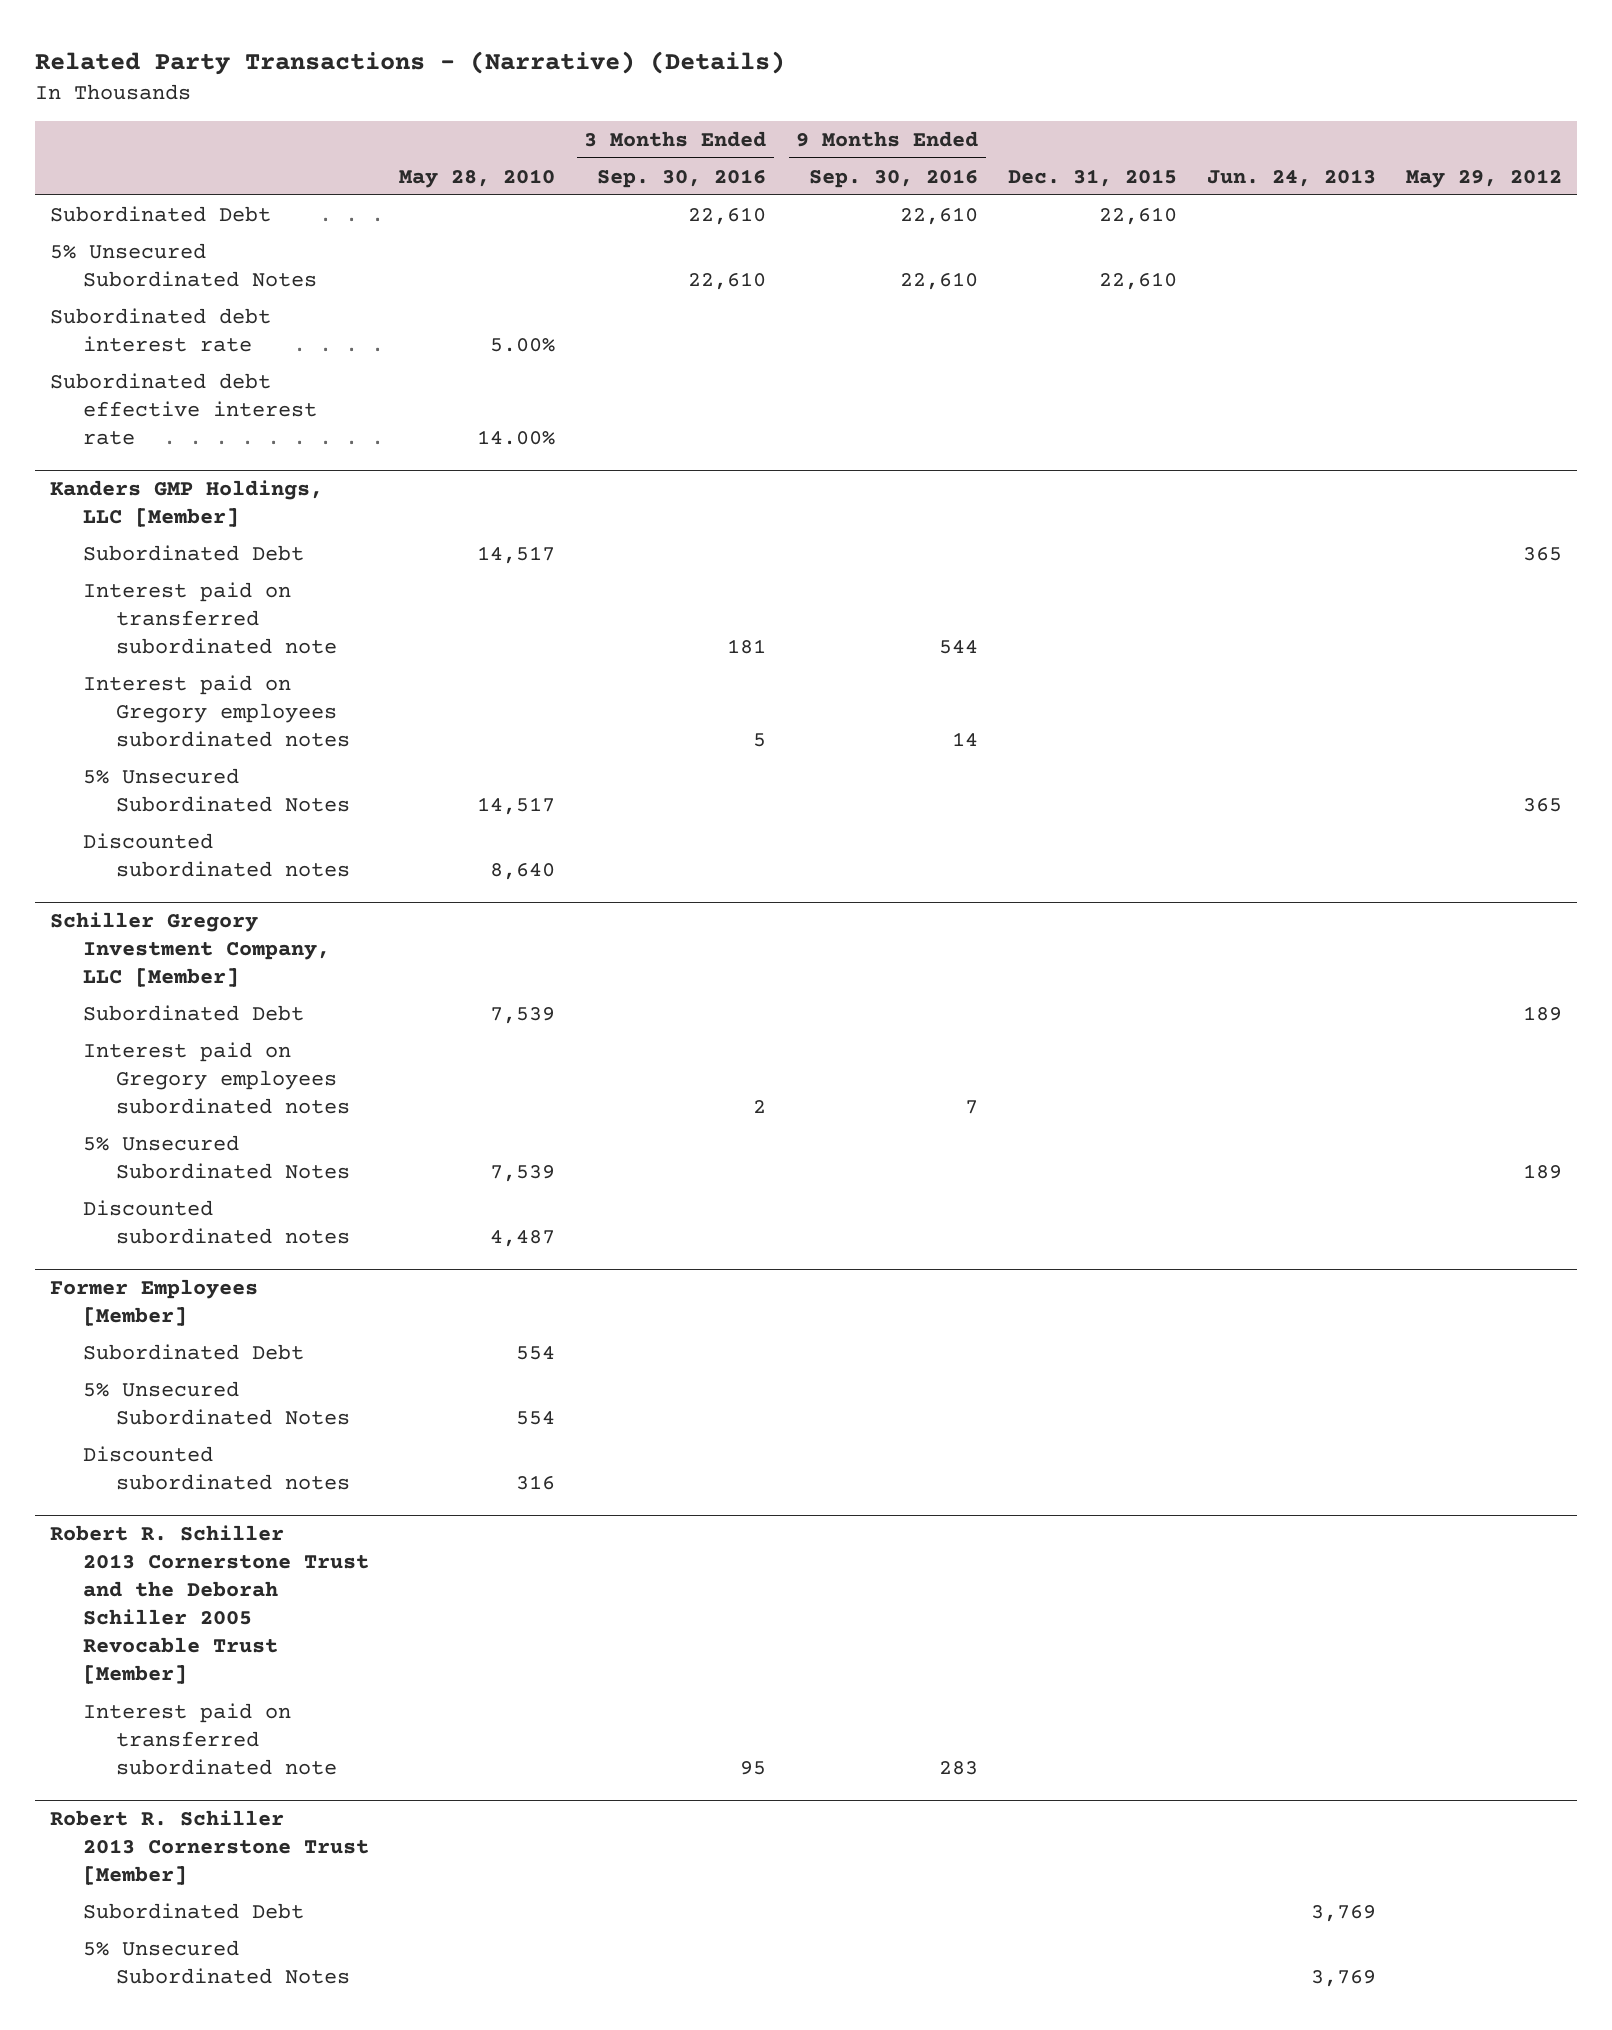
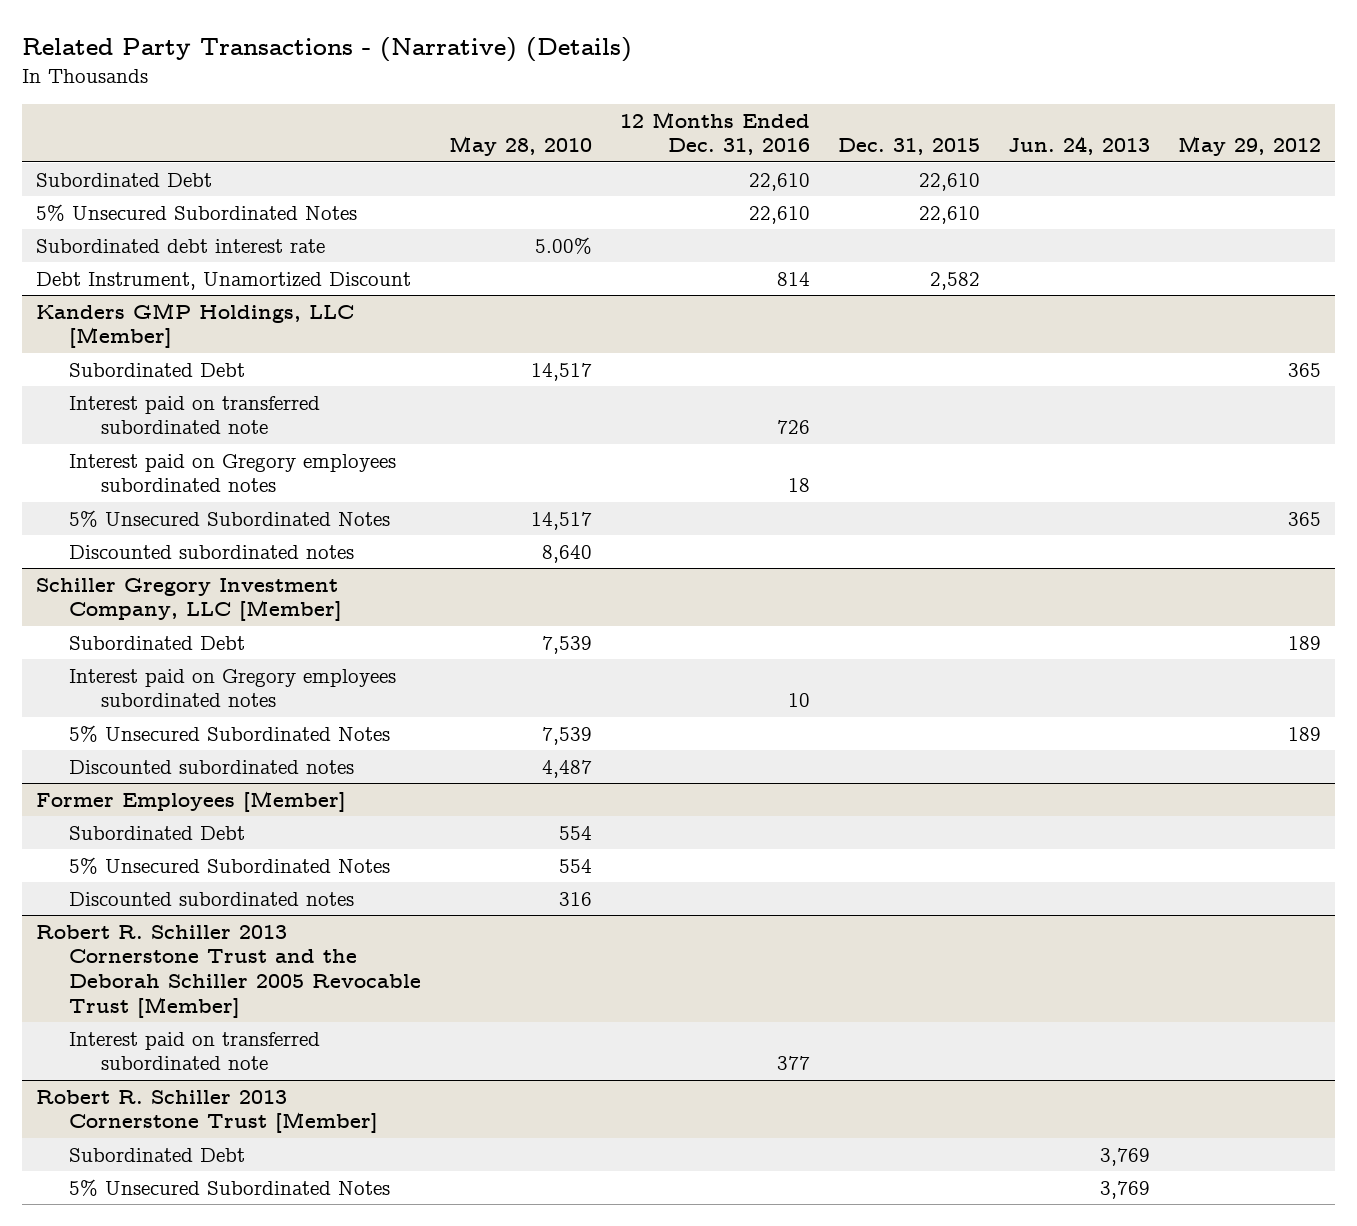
- | May 28, 2010 | 3 Months Ended Sep. 30, 2016 | 9 Months Ended Sep. 30, 2016 | Dec. 31, 2015 | Jun. 24, 2013 | May 29, 2012
+ | May 28, 2010 | 12 Months Ended Dec. 31, 2016 | Dec. 31, 2015 | Jun. 24, 2013 | May 29, 2012
- Subordinated debt effective interest rate | 14.00% | | | | |
+ Debt Instrument, Unamortized Discount | | 814 | 2,582 | |

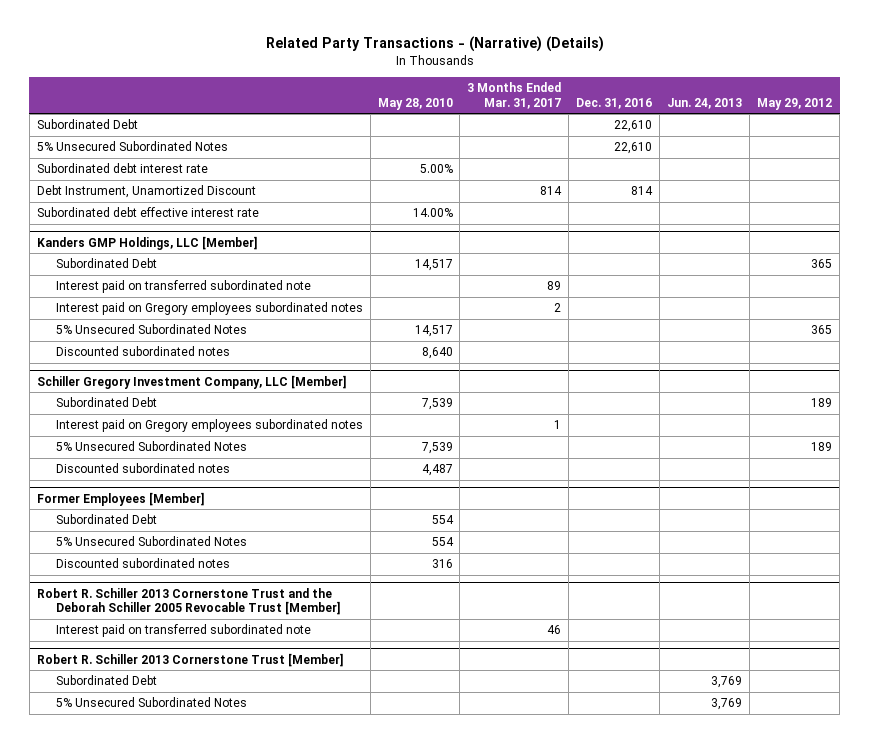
- | May 28, 2010 | 12 Months Ended Dec. 31, 2016 | Dec. 31, 2015 | Jun. 24, 2013 | May 29, 2012
+ | May 28, 2010 | 3 Months Ended Mar. 31, 2017 | Dec. 31, 2016 | Jun. 24, 2013 | May 29, 2012
+ Subordinated debt effective interest rate | 14.00% | | | |

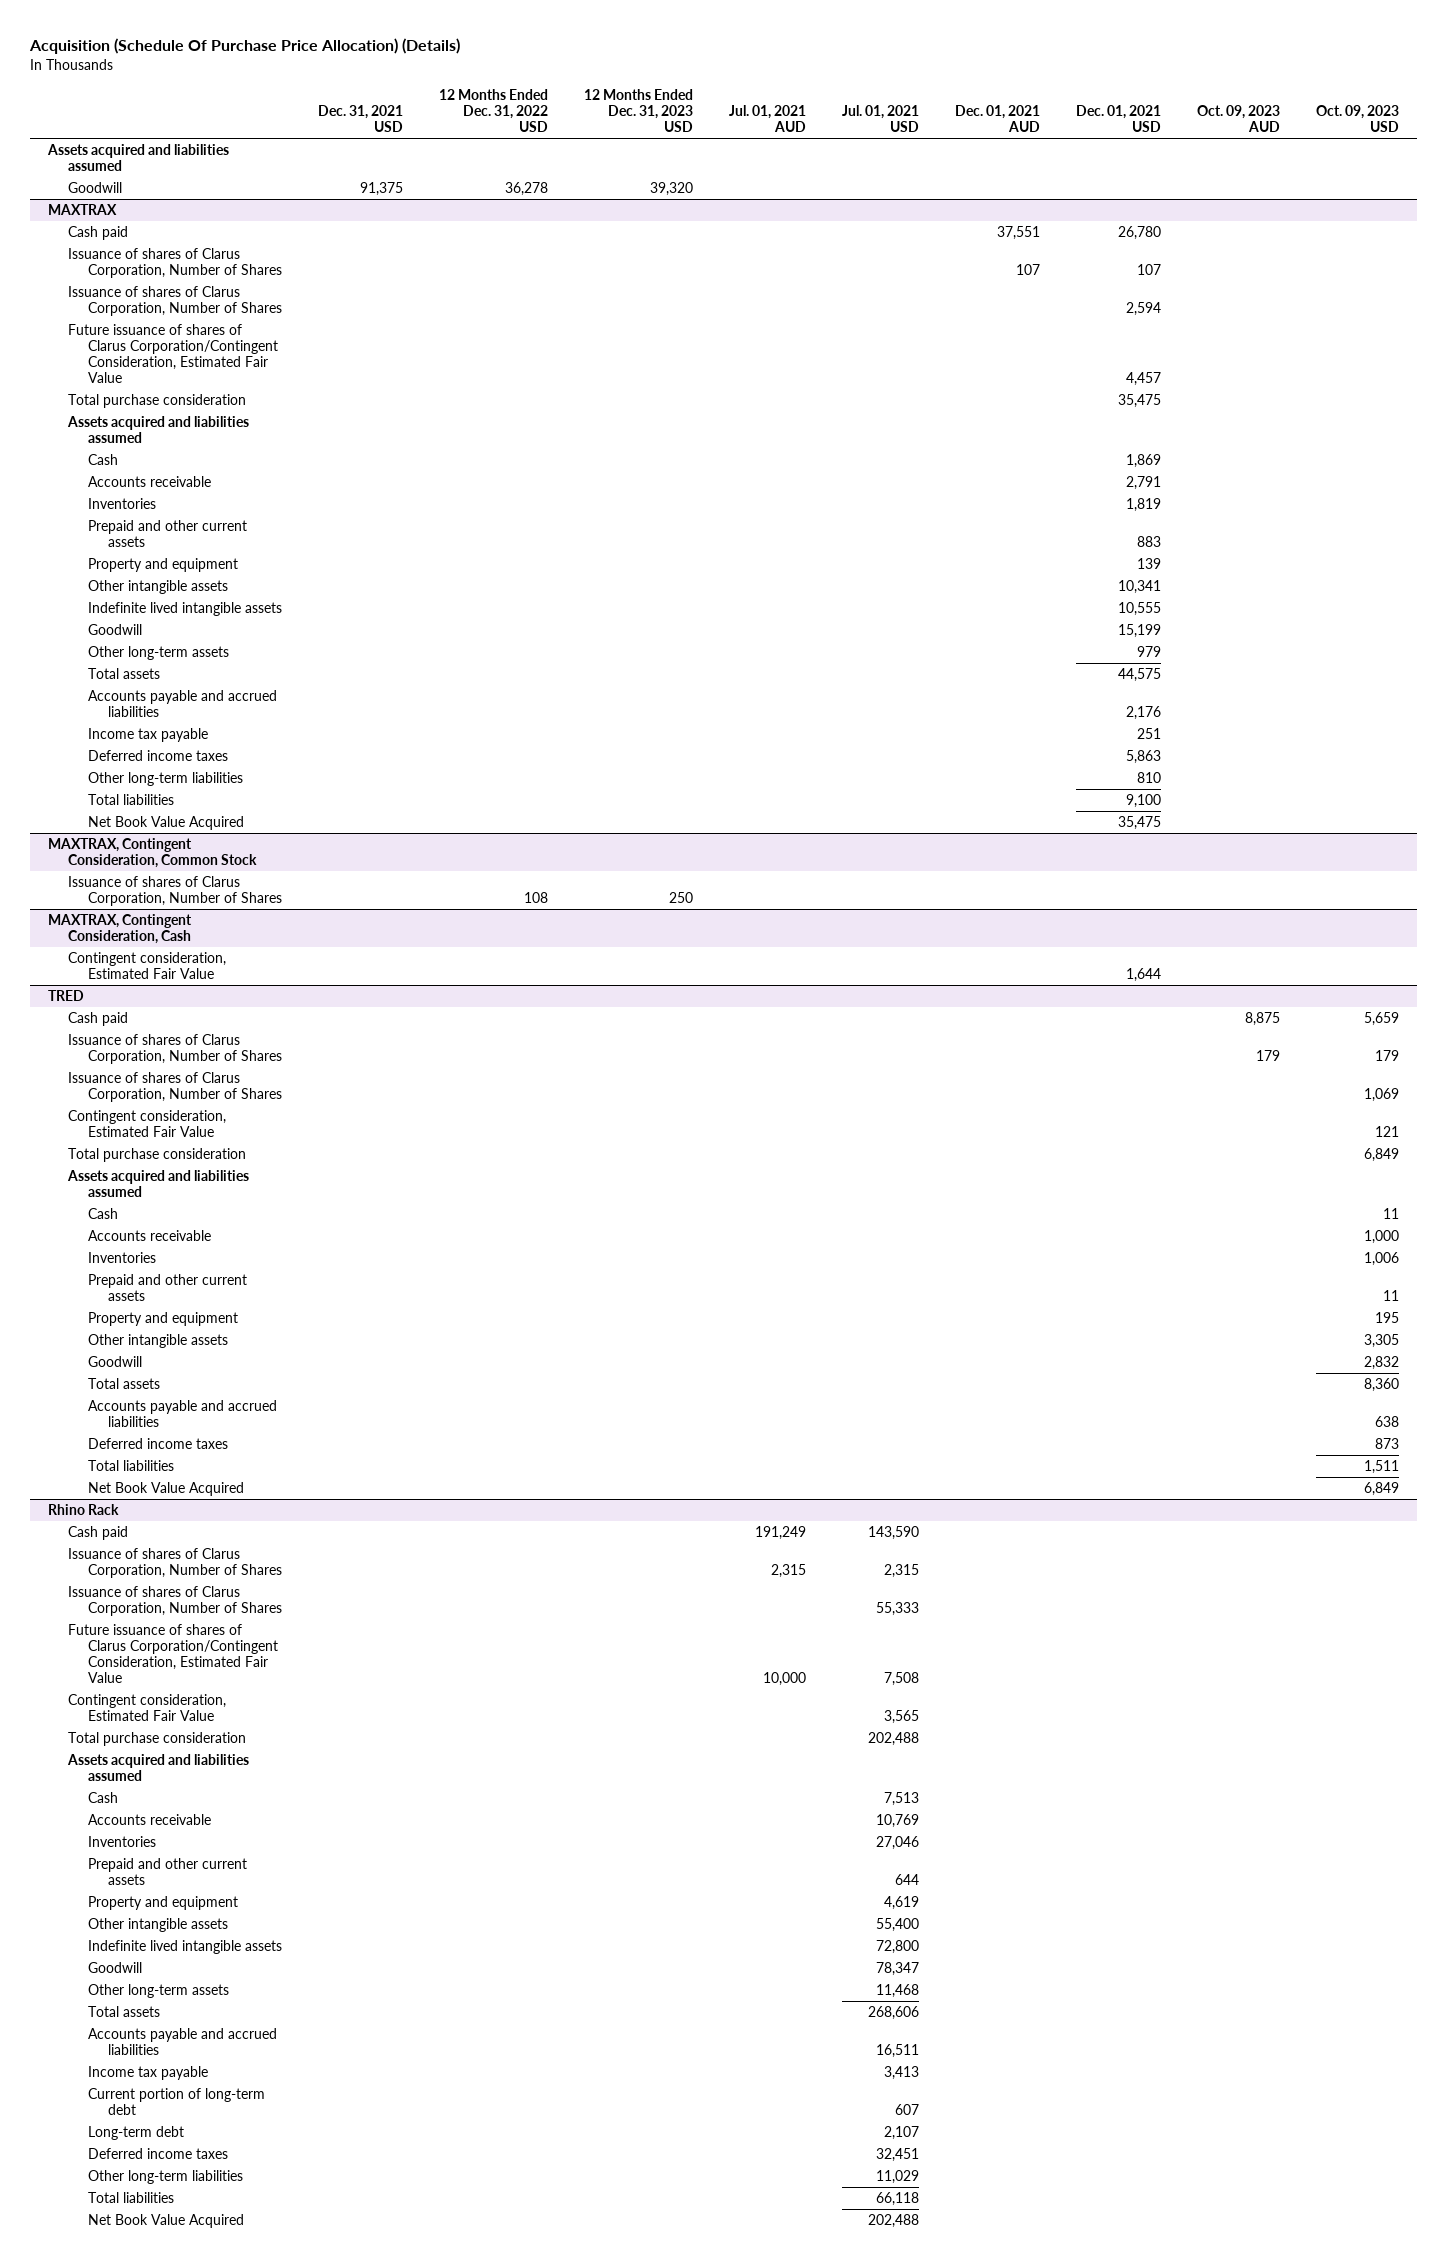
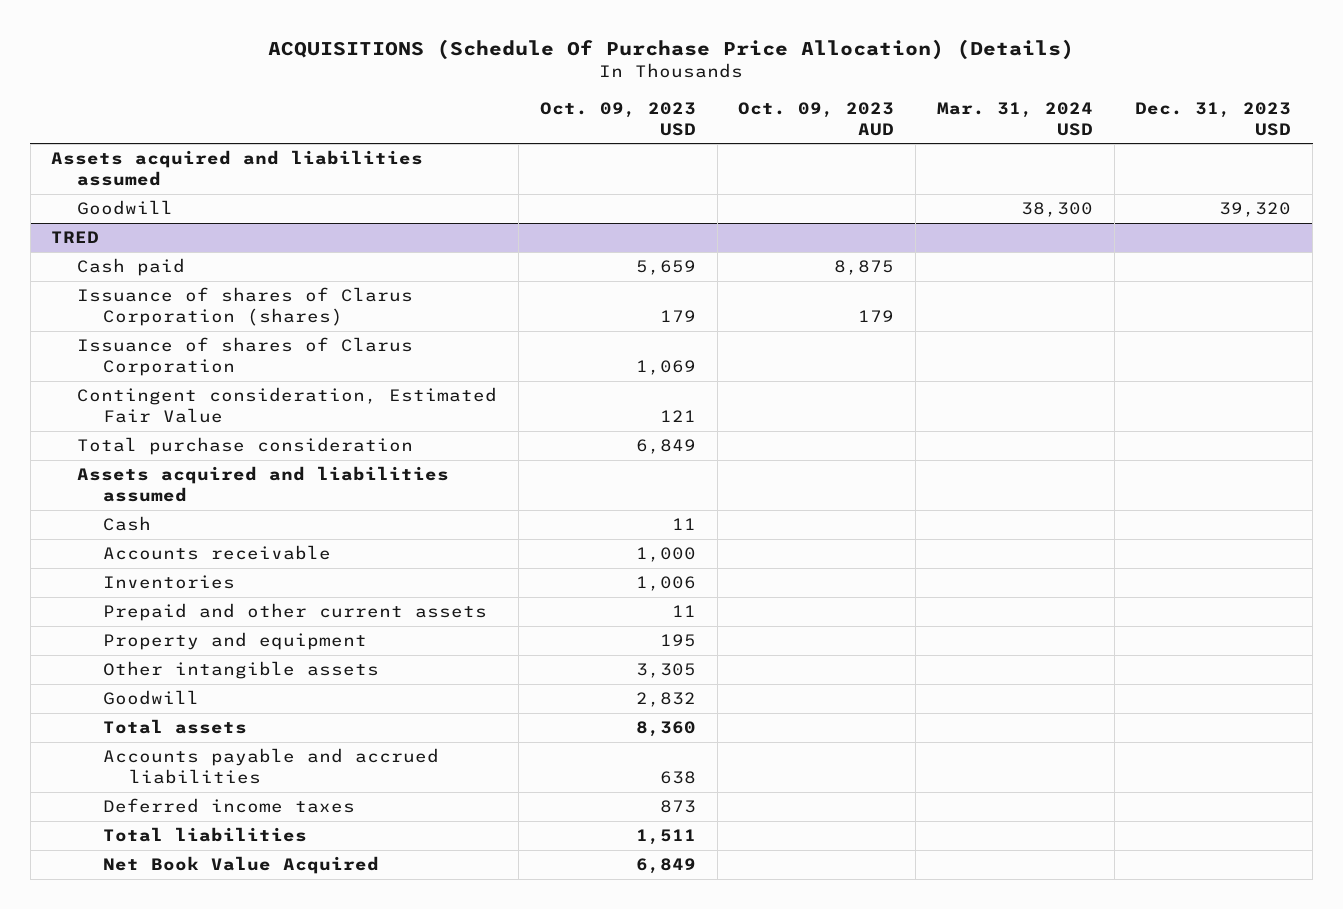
- Acquisition (Schedule Of Purchase Price Allocation) (Details)
+ ACQUISITIONS (Schedule Of Purchase Price Allocation) (Details)
- | Dec. 31, 2021 USD | 12 Months Ended Dec. 31, 2022 USD | 12 Months Ended Dec. 31, 2023 USD | Jul. 01, 2021 AUD | Jul. 01, 2021 USD | Dec. 01, 2021 AUD | Dec. 01, 2021 USD | Oct. 09, 2023 AUD | Oct. 09, 2023 USD
+ | Oct. 09, 2023 USD | Oct. 09, 2023 AUD | Mar. 31, 2024 USD | Dec. 31, 2023 USD
- MAXTRAX
- Cash paid | | | | | | 37,551 | 26,780 | |
- Issuance of shares of Clarus Corporation, Number of Shares | | | | | | 107 | 107 | |
- Issuance of shares of Clarus Corporation, Number of Shares | | | | | | | 2,594 | |
- Future issuance of shares of Clarus Corporation/Contingent Consideration, Estimated Fair Value | | | | | | | 4,457 | |
- Total purchase consideration | | | | | | | 35,475 | |
- Assets acquired and liabilities assumed
- Cash | | | | | | | 1,869 | |
- Accounts receivable | | | | | | | 2,791 | |
- Inventories | | | | | | | 1,819 | |
- Prepaid and other current assets | | | | | | | 883 | |
- Property and equipment | | | | | | | 139 | |
- Other intangible assets | | | | | | | 10,341 | |
- Indefinite lived intangible assets | | | | | | | 10,555 | |
- Goodwill | | | | | | | 15,199 | |
- Other long-term assets | | | | | | | 979 | |
- Total assets | | | | | | | 44,575 | |
- Accounts payable and accrued liabilities | | | | | | | 2,176 | |
- Income tax payable | | | | | | | 251 | |
- Deferred income taxes | | | | | | | 5,863 | |
- Other long-term liabilities | | | | | | | 810 | |
- Total liabilities | | | | | | | 9,100 | |
- Net Book Value Acquired | | | | | | | 35,475 | |
- MAXTRAX, Contingent Consideration, Common Stock
- Issuance of shares of Clarus Corporation, Number of Shares | | 108 | 250 | | | | | |
- MAXTRAX, Contingent Consideration, Cash
- Contingent consideration, Estimated Fair Value | | | | | | | 1,644 | |
@ TRED
- Issuance of shares of Clarus Corporation, Number of Shares | | | | | | | | 179 | 179
- Issuance of shares of Clarus Corporation, Number of Shares | | | | | | | | | 1,069
+ Issuance of shares of Clarus Corporation (shares) | 179 | 179 | |
+ Issuance of shares of Clarus Corporation | 1,069 | | |
- Rhino Rack
- Cash paid | | | | 191,249 | 143,590 | | | |
- Issuance of shares of Clarus Corporation, Number of Shares | | | | 2,315 | 2,315 | | | |
- Issuance of shares of Clarus Corporation, Number of Shares | | | | | 55,333 | | | |
- Future issuance of shares of Clarus Corporation/Contingent Consideration, Estimated Fair Value | | | | 10,000 | 7,508 | | | |
- Contingent consideration, Estimated Fair Value | | | | | 3,565 | | | |
- Total purchase consideration | | | | | 202,488 | | | |
- Assets acquired and liabilities assumed
- Cash | | | | | 7,513 | | | |
- Accounts receivable | | | | | 10,769 | | | |
- Inventories | | | | | 27,046 | | | |
- Prepaid and other current assets | | | | | 644 | | | |
- Property and equipment | | | | | 4,619 | | | |
- Other intangible assets | | | | | 55,400 | | | |
- Indefinite lived intangible assets | | | | | 72,800 | | | |
- Goodwill | | | | | 78,347 | | | |
- Other long-term assets | | | | | 11,468 | | | |
- Total assets | | | | | 268,606 | | | |
- Accounts payable and accrued liabilities | | | | | 16,511 | | | |
- Income tax payable | | | | | 3,413 | | | |
- Current portion of long-term debt | | | | | 607 | | | |
- Long-term debt | | | | | 2,107 | | | |
- Deferred income taxes | | | | | 32,451 | | | |
- Other long-term liabilities | | | | | 11,029 | | | |
- Total liabilities | | | | | 66,118 | | | |
- Net Book Value Acquired | | | | | 202,488 | | | |

